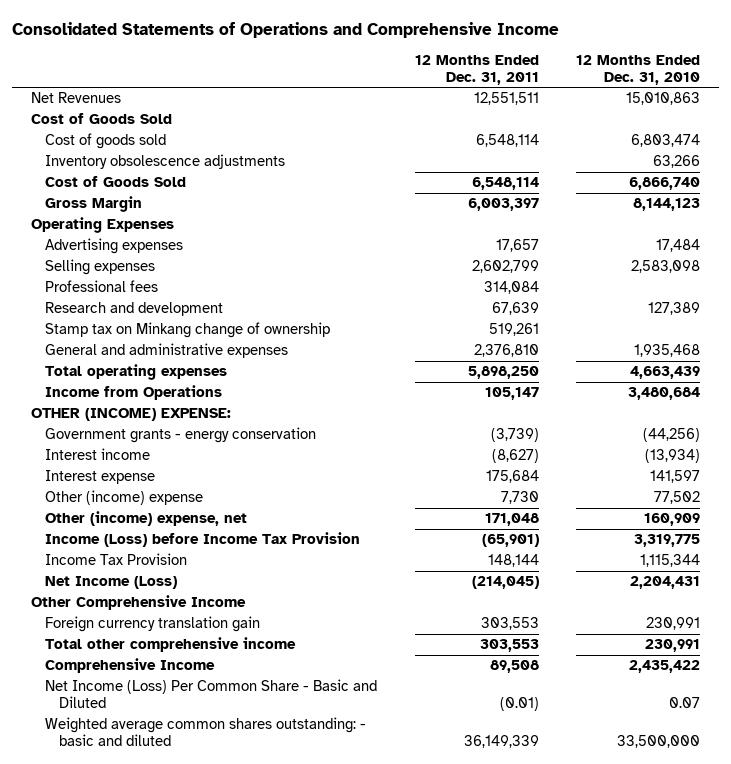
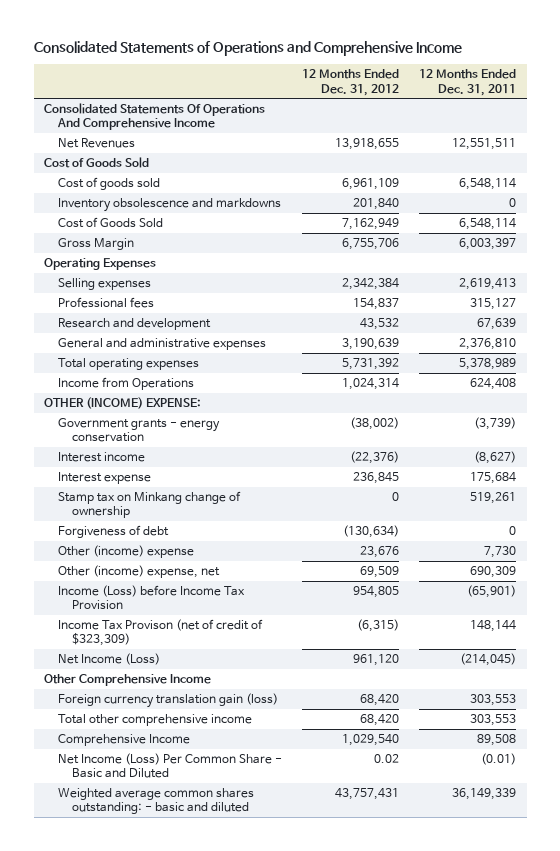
- | 12 Months Ended Dec. 31, 2011 | 12 Months Ended Dec. 31, 2010
+ | 12 Months Ended Dec. 31, 2012 | 12 Months Ended Dec. 31, 2011
+ Consolidated Statements Of Operations And Comprehensive Income
- Inventory obsolescence adjustments | | 63,266
+ Inventory obsolescence and markdowns | 201,840 | 0
- Advertising expenses | 17,657 | 17,484
- Selling expenses | 2,602,799 | 2,583,098
- Professional fees | 314,084 |
+ Selling expenses | 2,342,384 | 2,619,413
+ Professional fees | 154,837 | 315,127
- Total operating expenses | 5,898,250 | 4,663,439
- Income from Operations | 105,147 | 3,480,684
+ Total operating expenses | 5,731,392 | 5,378,989
+ Income from Operations | 1,024,314 | 624,408
moved down: Stamp tax on Minkang change of ownership | 0 | 519,261
+ Forgiveness of debt | (130,634) | 0
- Other (income) expense, net | 171,048 | 160,909
+ Other (income) expense, net | 69,509 | 690,309
- Income Tax Provision | 148,144 | 1,115,344
+ Income Tax Provison (net of credit of $323,309) | (6,315) | 148,144
- Foreign currency translation gain | 303,553 | 230,991
+ Foreign currency translation gain (loss) | 68,420 | 303,553

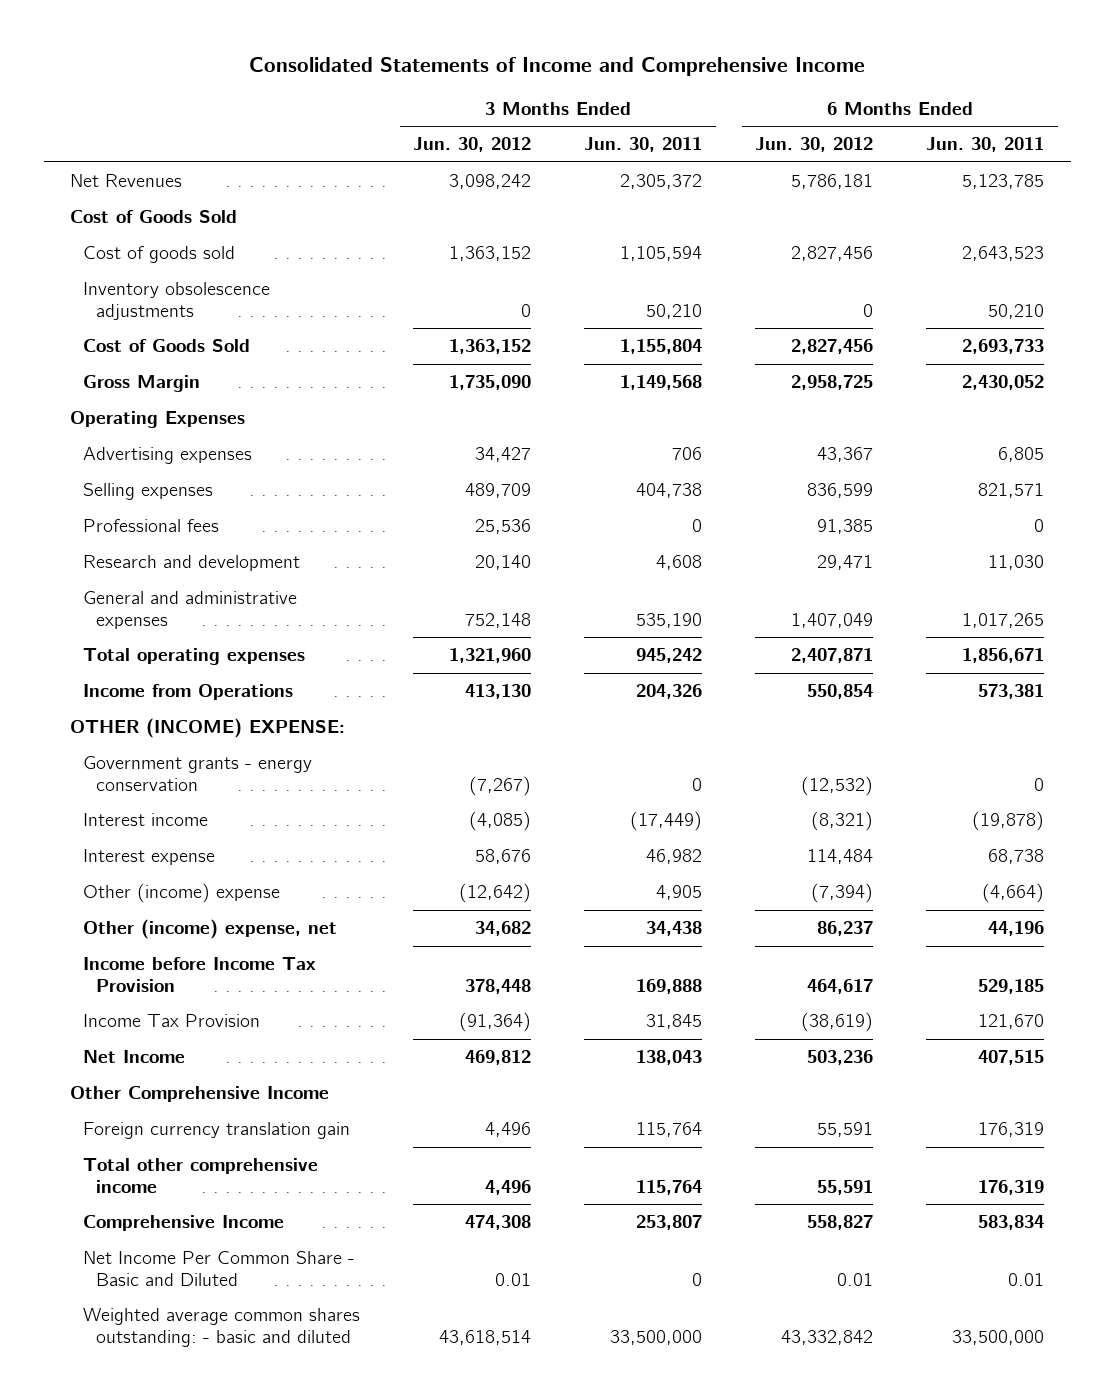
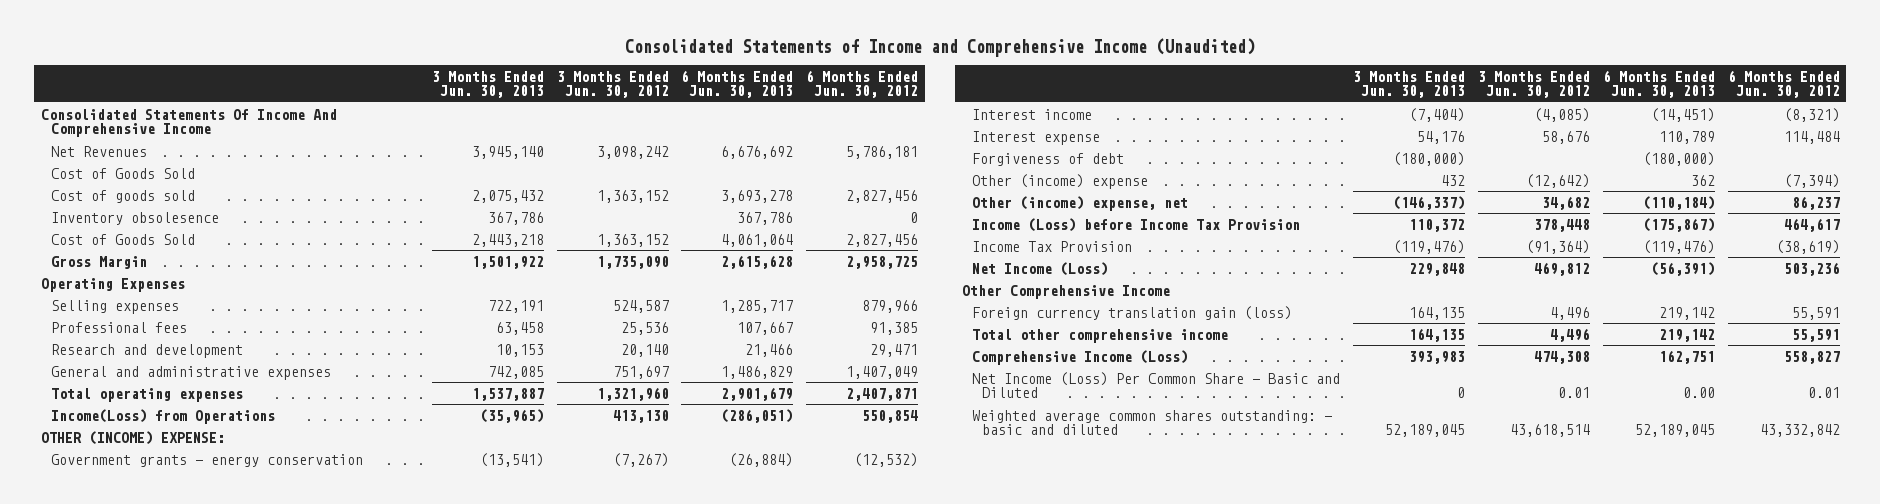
- Consolidated Statements of Income and Comprehensive Income
+ Consolidated Statements of Income and Comprehensive Income (Unaudited)
- | 3 Months Ended Jun. 30, 2012 | 3 Months Ended Jun. 30, 2011 | 6 Months Ended Jun. 30, 2012 | 6 Months Ended Jun. 30, 2011
+ | 3 Months Ended Jun. 30, 2013 | 3 Months Ended Jun. 30, 2012 | 6 Months Ended Jun. 30, 2013 | 6 Months Ended Jun. 30, 2012
+ Consolidated Statements Of Income And Comprehensive Income
- Inventory obsolescence adjustments | 0 | 50,210 | 0 | 50,210
+ Inventory obsolesence | 367,786 | | 367,786 | 0
- Advertising expenses | 34,427 | 706 | 43,367 | 6,805
- Selling expenses | 489,709 | 404,738 | 836,599 | 821,571
+ Selling expenses | 722,191 | 524,587 | 1,285,717 | 879,966
- General and administrative expenses | 752,148 | 535,190 | 1,407,049 | 1,017,265
+ General and administrative expenses | 742,085 | 751,697 | 1,486,829 | 1,407,049
- Income from Operations | 413,130 | 204,326 | 550,854 | 573,381
+ Income(Loss) from Operations | (35,965) | 413,130 | (286,051) | 550,854
+ Forgiveness of debt | (180,000) | | (180,000) |
- Income before Income Tax Provision | 378,448 | 169,888 | 464,617 | 529,185
+ Income (Loss) before Income Tax Provision | 110,372 | 378,448 | (175,867) | 464,617
- Net Income | 469,812 | 138,043 | 503,236 | 407,515
+ Net Income (Loss) | 229,848 | 469,812 | (56,391) | 503,236
- Foreign currency translation gain | 4,496 | 115,764 | 55,591 | 176,319
+ Foreign currency translation gain (loss) | 164,135 | 4,496 | 219,142 | 55,591
- Comprehensive Income | 474,308 | 253,807 | 558,827 | 583,834
- Net Income Per Common Share - Basic and Diluted | 0.01 | 0 | 0.01 | 0.01
+ Comprehensive Income (Loss) | 393,983 | 474,308 | 162,751 | 558,827
+ Net Income (Loss) Per Common Share - Basic and Diluted | 0 | 0.01 | 0.00 | 0.01

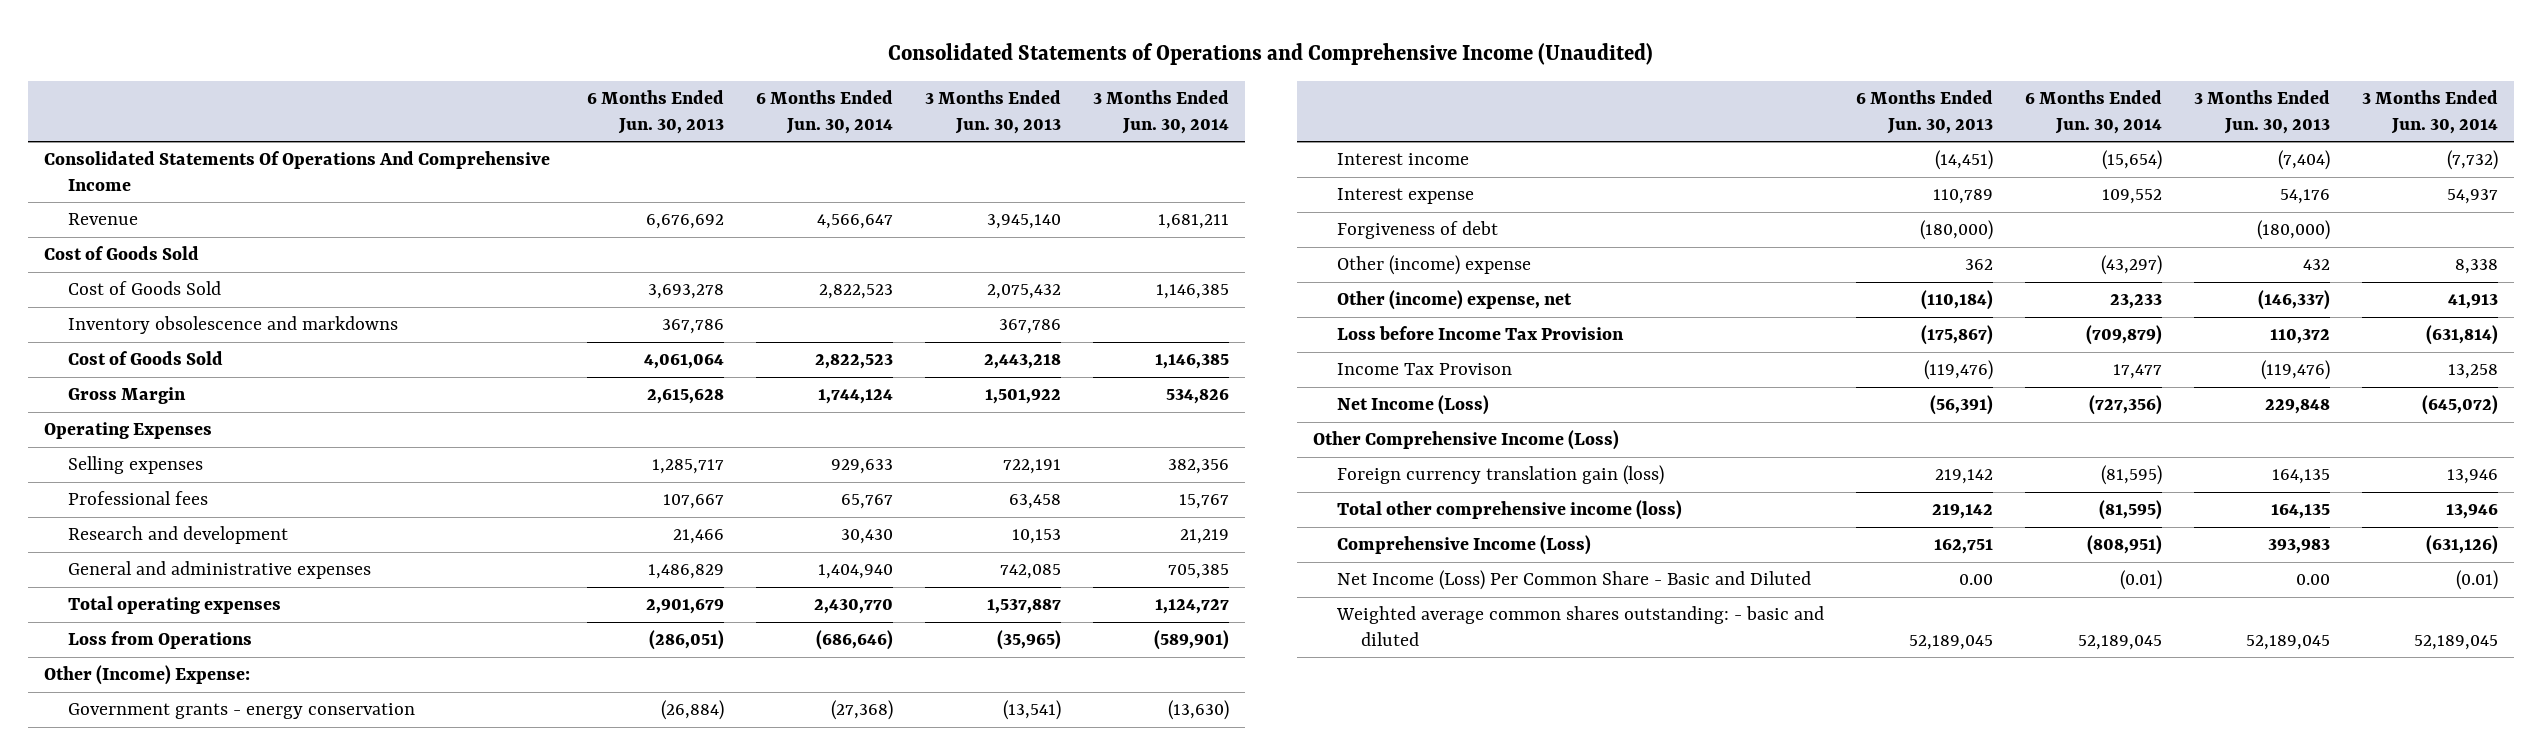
- Consolidated Statements of Income and Comprehensive Income (Unaudited)
+ Consolidated Statements of Operations and Comprehensive Income (Unaudited)
- | 3 Months Ended Jun. 30, 2013 | 3 Months Ended Jun. 30, 2012 | 6 Months Ended Jun. 30, 2013 | 6 Months Ended Jun. 30, 2012
+ | 6 Months Ended Jun. 30, 2013 | 6 Months Ended Jun. 30, 2014 | 3 Months Ended Jun. 30, 2013 | 3 Months Ended Jun. 30, 2014
- Consolidated Statements Of Income And Comprehensive Income
- Net Revenues | 3,945,140 | 3,098,242 | 6,676,692 | 5,786,181
+ Consolidated Statements Of Operations And Comprehensive Income
+ Revenue | 6,676,692 | 4,566,647 | 3,945,140 | 1,681,211
- Cost of goods sold | 2,075,432 | 1,363,152 | 3,693,278 | 2,827,456
- Inventory obsolesence | 367,786 | | 367,786 | 0
+ Cost of Goods Sold | 3,693,278 | 2,822,523 | 2,075,432 | 1,146,385
+ Inventory obsolescence and markdowns | 367,786 | | 367,786 |
- Income(Loss) from Operations | (35,965) | 413,130 | (286,051) | 550,854
- OTHER (INCOME) EXPENSE:
+ Loss from Operations | (286,051) | (686,646) | (35,965) | (589,901)
+ Other (Income) Expense:
- Income (Loss) before Income Tax Provision | 110,372 | 378,448 | (175,867) | 464,617
- Income Tax Provision | (119,476) | (91,364) | (119,476) | (38,619)
+ Loss before Income Tax Provision | (175,867) | (709,879) | 110,372 | (631,814)
+ Income Tax Provison | (119,476) | 17,477 | (119,476) | 13,258
- Other Comprehensive Income
+ Other Comprehensive Income (Loss)
- Total other comprehensive income | 164,135 | 4,496 | 219,142 | 55,591
+ Total other comprehensive income (loss) | 219,142 | (81,595) | 164,135 | 13,946
- Net Income (Loss) Per Common Share - Basic and Diluted | 0 | 0.01 | 0.00 | 0.01
+ Net Income (Loss) Per Common Share - Basic and Diluted | 0.00 | (0.01) | 0.00 | (0.01)

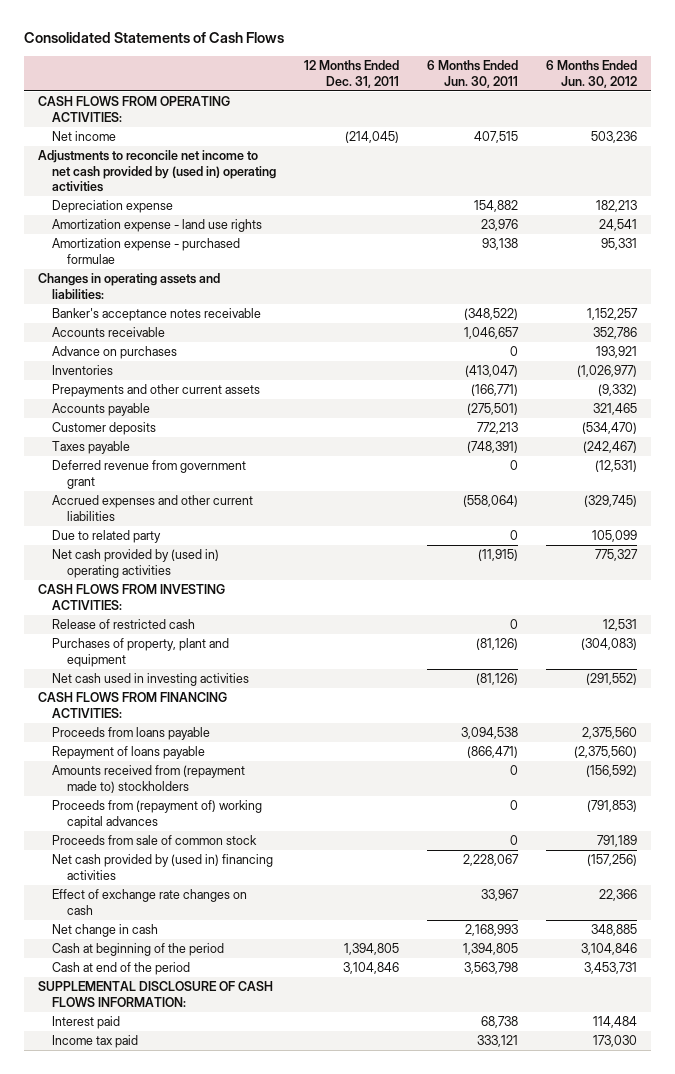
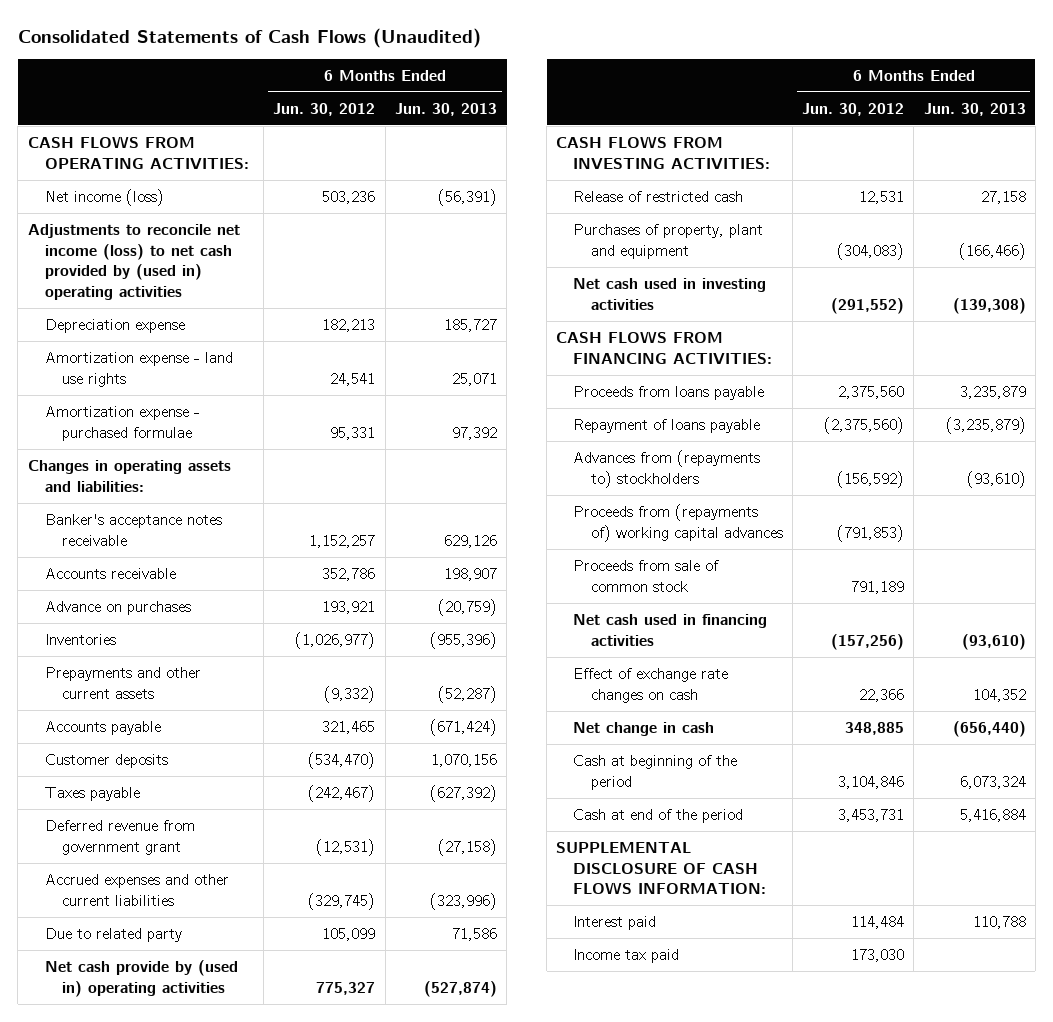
- Consolidated Statements of Cash Flows
+ Consolidated Statements of Cash Flows (Unaudited)
- | 12 Months Ended Dec. 31, 2011 | 6 Months Ended Jun. 30, 2011 | 6 Months Ended Jun. 30, 2012
+ | 6 Months Ended Jun. 30, 2012 | 6 Months Ended Jun. 30, 2013
- Net income | (214,045) | 407,515 | 503,236
- Adjustments to reconcile net income to net cash provided by (used in) operating activities
+ Net income (loss) | 503,236 | (56,391)
+ Adjustments to reconcile net income (loss) to net cash provided by (used in) operating activities
- Net cash provided by (used in) operating activities | | (11,915) | 775,327
+ Net cash provide by (used in) operating activities | 775,327 | (527,874)
- Amounts received from (repayment made to) stockholders | | 0 | (156,592)
- Proceeds from (repayment of) working capital advances | | 0 | (791,853)
+ Advances from (repayments to) stockholders | (156,592) | (93,610)
+ Proceeds from (repayments of) working capital advances | (791,853) |
- Net cash provided by (used in) financing activities | | 2,228,067 | (157,256)
+ Net cash used in financing activities | (157,256) | (93,610)

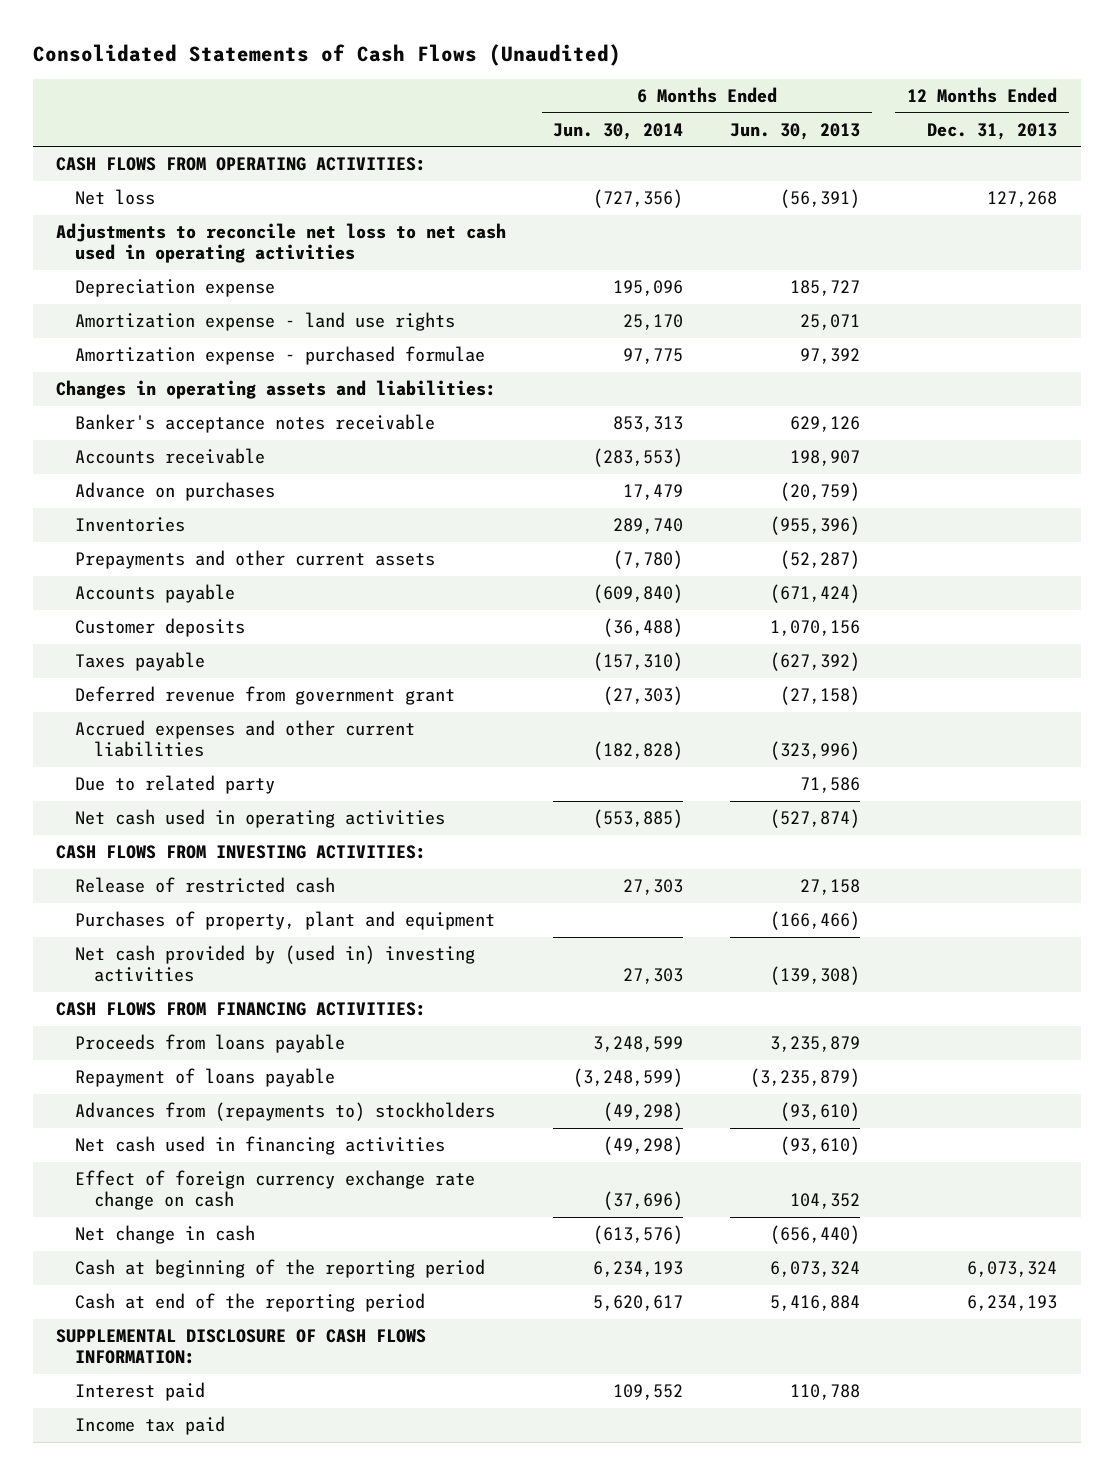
- | 6 Months Ended Jun. 30, 2012 | 6 Months Ended Jun. 30, 2013
+ | 6 Months Ended Jun. 30, 2014 | 6 Months Ended Jun. 30, 2013 | 12 Months Ended Dec. 31, 2013
- Net income (loss) | 503,236 | (56,391)
- Adjustments to reconcile net income (loss) to net cash provided by (used in) operating activities
+ Net loss | (727,356) | (56,391) | 127,268
+ Adjustments to reconcile net loss to net cash used in operating activities
- Net cash provide by (used in) operating activities | 775,327 | (527,874)
+ Net cash used in operating activities | (553,885) | (527,874) |
- Net cash used in investing activities | (291,552) | (139,308)
+ Net cash provided by (used in) investing activities | 27,303 | (139,308) |
- Proceeds from (repayments of) working capital advances | (791,853) |
- Proceeds from sale of common stock | 791,189 |
- Effect of exchange rate changes on cash | 22,366 | 104,352
+ Effect of foreign currency exchange rate change on cash | (37,696) | 104,352 |
- Cash at beginning of the period | 3,104,846 | 6,073,324
- Cash at end of the period | 3,453,731 | 5,416,884
+ Cash at beginning of the reporting period | 6,234,193 | 6,073,324 | 6,073,324
+ Cash at end of the reporting period | 5,620,617 | 5,416,884 | 6,234,193

